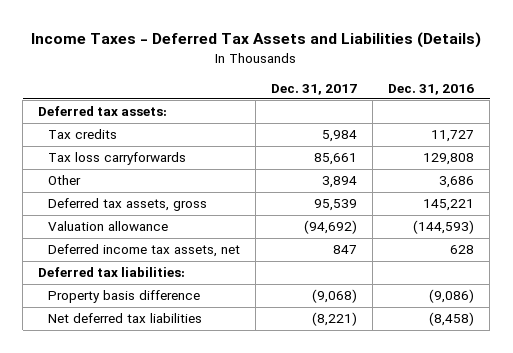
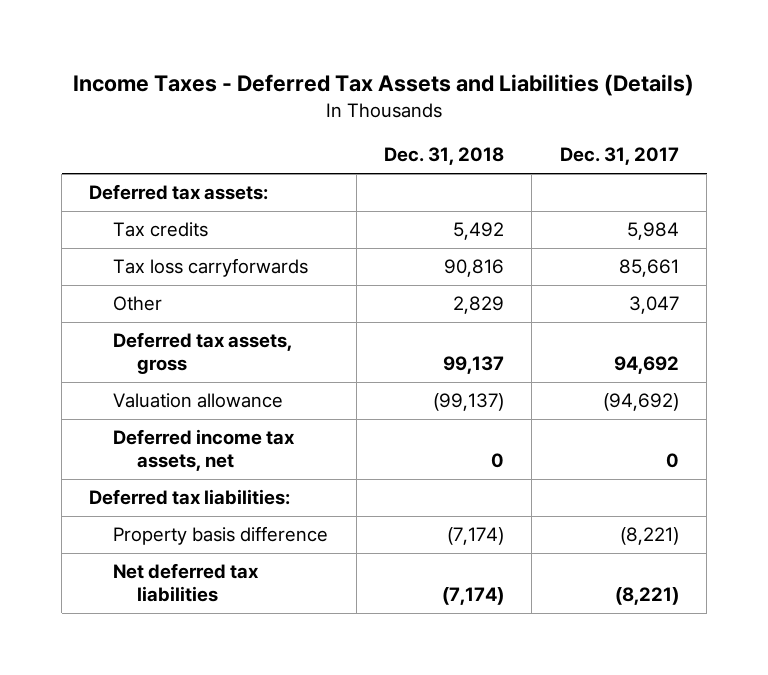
- | Dec. 31, 2017 | Dec. 31, 2016
+ | Dec. 31, 2018 | Dec. 31, 2017
- Other | 3,894 | 3,686
- Deferred tax assets, gross | 95,539 | 145,221
+ Other | 2,829 | 3,047
+ Deferred tax assets, gross | 99,137 | 94,692
- Deferred income tax assets, net | 847 | 628
+ Deferred income tax assets, net | 0 | 0
- Property basis difference | (9,068) | (9,086)
+ Property basis difference | (7,174) | (8,221)

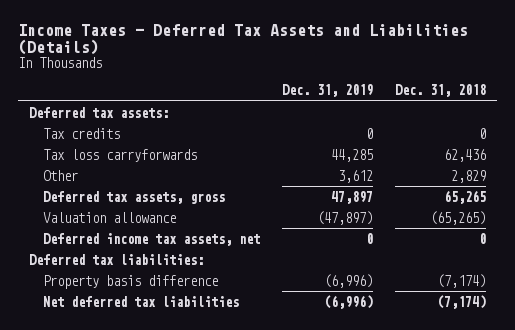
- | Dec. 31, 2018 | Dec. 31, 2017
+ | Dec. 31, 2019 | Dec. 31, 2018
- Tax credits | 5,492 | 5,984
- Tax loss carryforwards | 90,816 | 85,661
+ Tax credits | 0 | 0
+ Tax loss carryforwards | 44,285 | 62,436
- Deferred tax assets, gross | 99,137 | 94,692
- Valuation allowance | (99,137) | (94,692)
+ Deferred tax assets, gross | 47,897 | 65,265
+ Valuation allowance | (47,897) | (65,265)

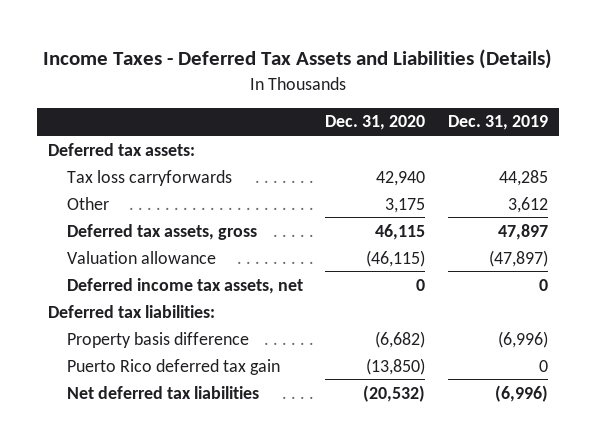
- | Dec. 31, 2019 | Dec. 31, 2018
+ | Dec. 31, 2020 | Dec. 31, 2019
- Tax credits | 0 | 0
+ Puerto Rico deferred tax gain | (13,850) | 0

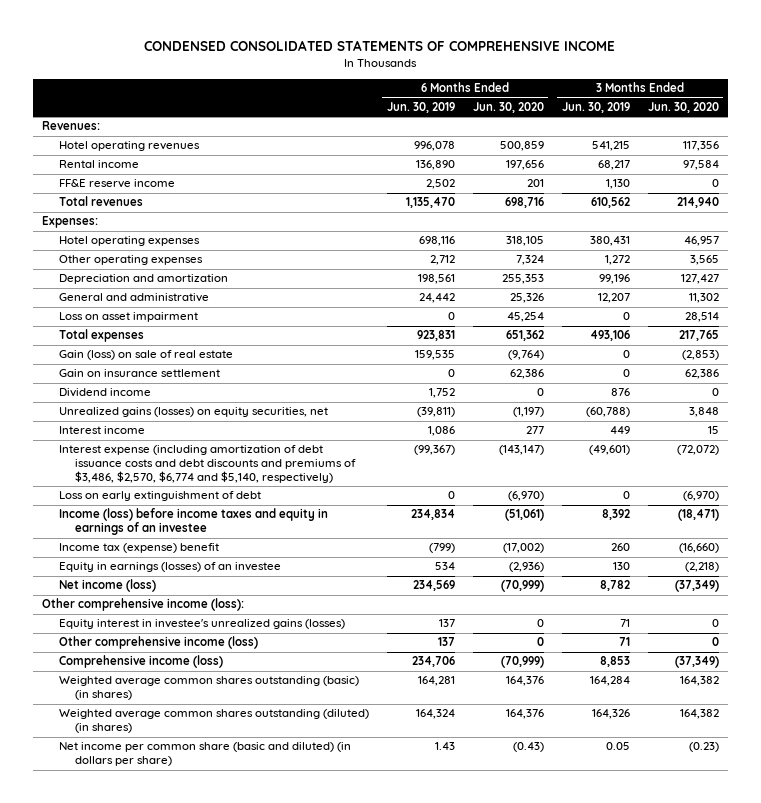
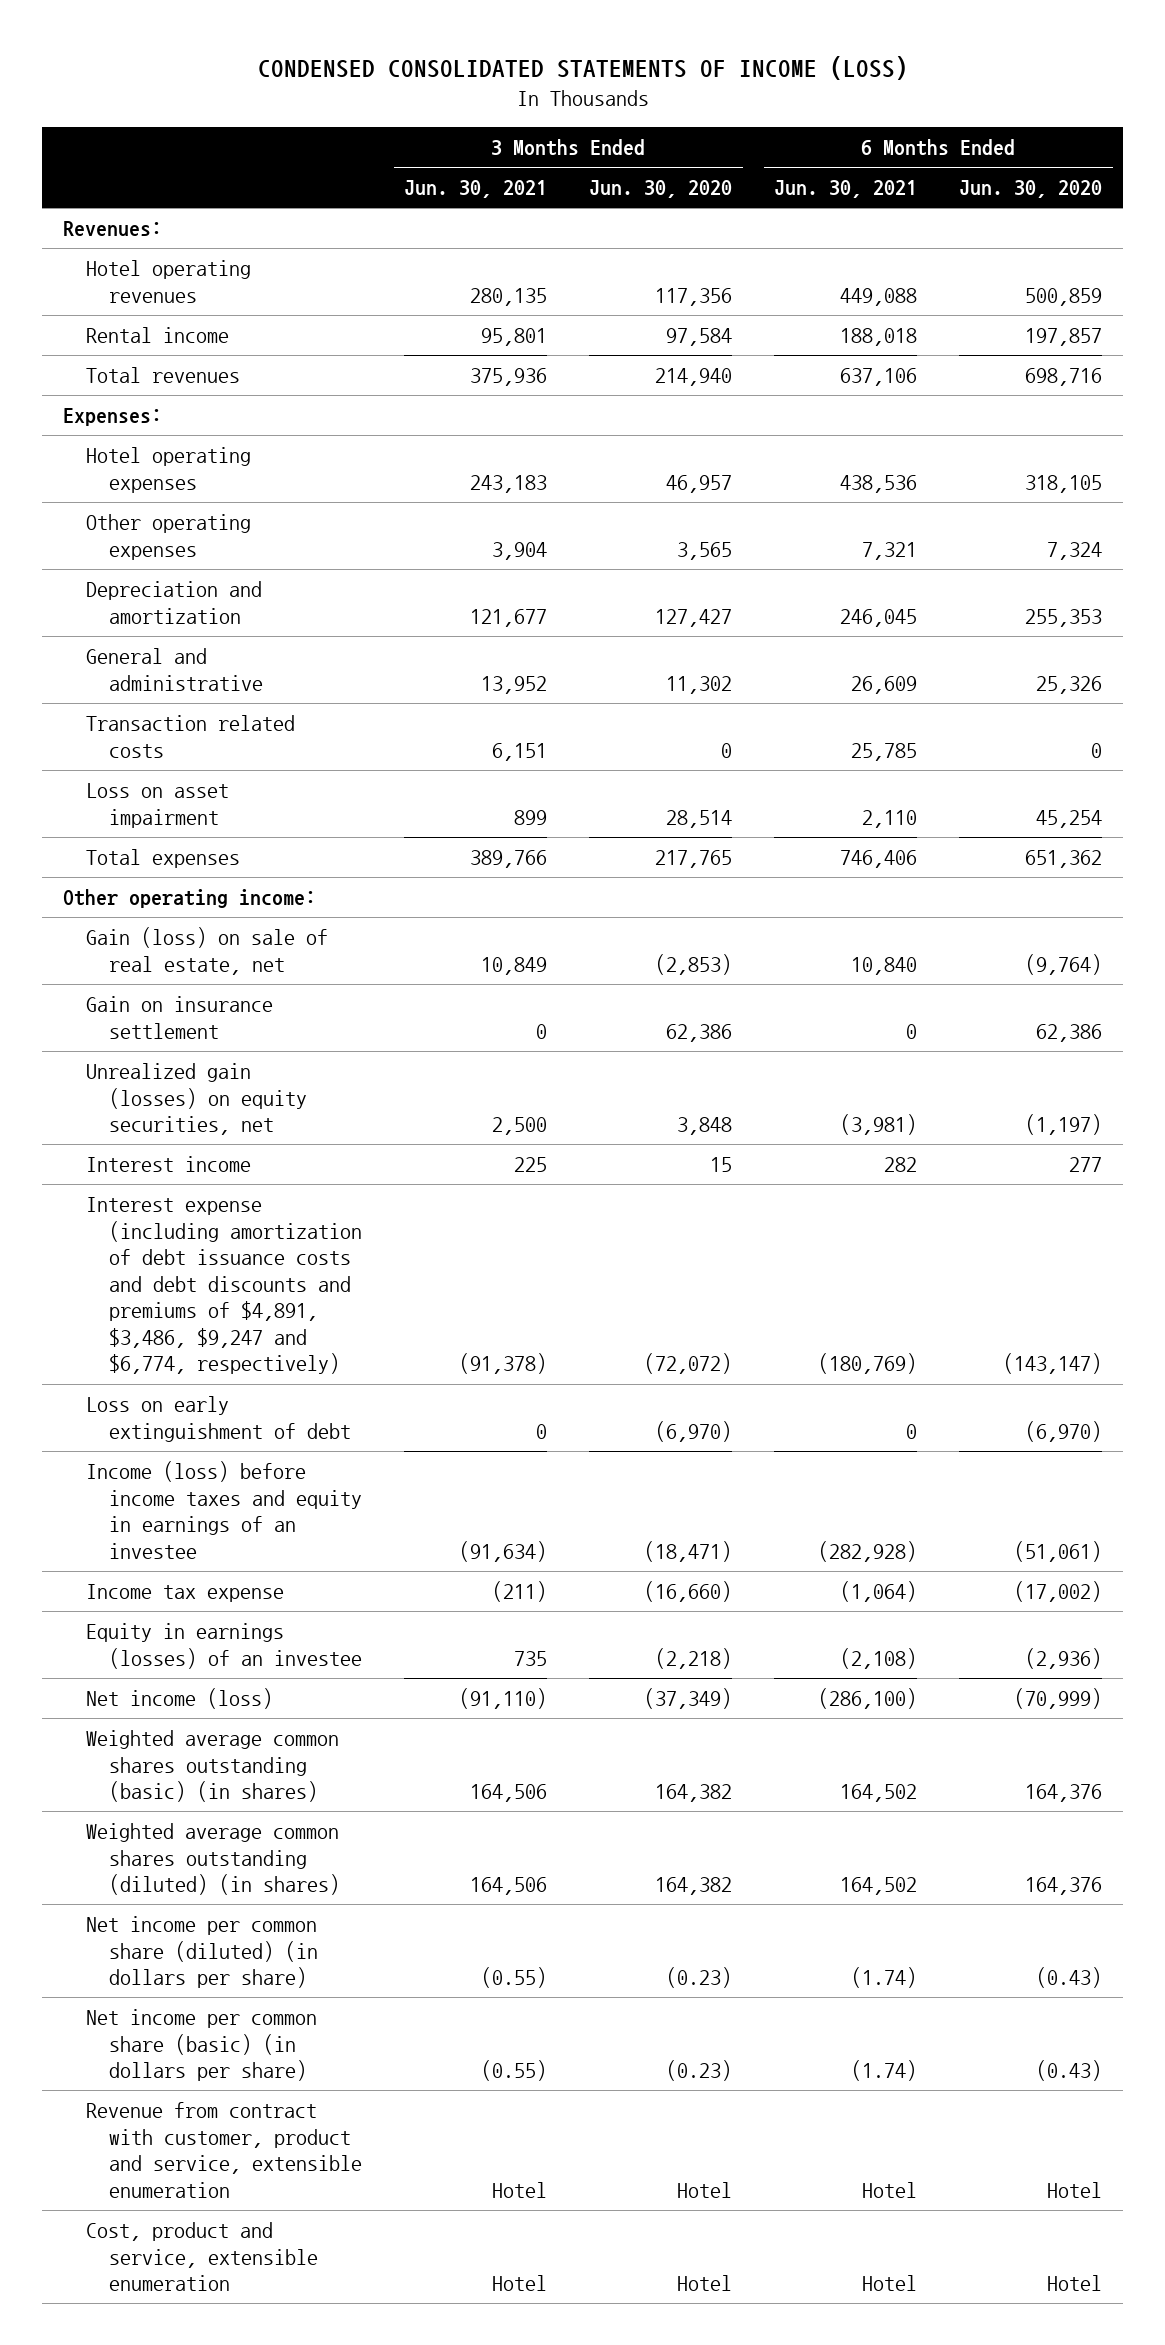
- CONDENSED CONSOLIDATED STATEMENTS OF COMPREHENSIVE INCOME
+ CONDENSED CONSOLIDATED STATEMENTS OF INCOME (LOSS)
- | 6 Months Ended Jun. 30, 2019 | 6 Months Ended Jun. 30, 2020 | 3 Months Ended Jun. 30, 2019 | 3 Months Ended Jun. 30, 2020
+ | 3 Months Ended Jun. 30, 2021 | 3 Months Ended Jun. 30, 2020 | 6 Months Ended Jun. 30, 2021 | 6 Months Ended Jun. 30, 2020
- Rental income | 136,890 | 197,656 | 68,217 | 97,584
- FF&E reserve income | 2,502 | 201 | 1,130 | 0
+ Rental income | 95,801 | 97,584 | 188,018 | 197,857
+ Transaction related costs | 6,151 | 0 | 25,785 | 0
- Gain (loss) on sale of real estate | 159,535 | (9,764) | 0 | (2,853)
+ Other operating income:
+ Gain (loss) on sale of real estate, net | 10,849 | (2,853) | 10,840 | (9,764)
- Dividend income | 1,752 | 0 | 876 | 0
- Unrealized gains (losses) on equity securities, net | (39,811) | (1,197) | (60,788) | 3,848
+ Unrealized gain (losses) on equity securities, net | 2,500 | 3,848 | (3,981) | (1,197)
- Interest expense (including amortization of debt issuance costs and debt discounts and premiums of $3,486, $2,570, $6,774 and $5,140, respectively) | (99,367) | (143,147) | (49,601) | (72,072)
+ Interest expense (including amortization of debt issuance costs and debt discounts and premiums of $4,891, $3,486, $9,247 and $6,774, respectively) | (91,378) | (72,072) | (180,769) | (143,147)
- Income tax (expense) benefit | (799) | (17,002) | 260 | (16,660)
+ Income tax expense | (211) | (16,660) | (1,064) | (17,002)
- Other comprehensive income (loss):
- Equity interest in investee's unrealized gains (losses) | 137 | 0 | 71 | 0
- Other comprehensive income (loss) | 137 | 0 | 71 | 0
- Comprehensive income (loss) | 234,706 | (70,999) | 8,853 | (37,349)
- Net income per common share (basic and diluted) (in dollars per share) | 1.43 | (0.43) | 0.05 | (0.23)
+ Net income per common share (diluted) (in dollars per share) | (0.55) | (0.23) | (1.74) | (0.43)
+ Net income per common share (basic) (in dollars per share) | (0.55) | (0.23) | (1.74) | (0.43)
+ Revenue from contract with customer, product and service, extensible enumeration | Hotel | Hotel | Hotel | Hotel
+ Cost, product and service, extensible enumeration | Hotel | Hotel | Hotel | Hotel

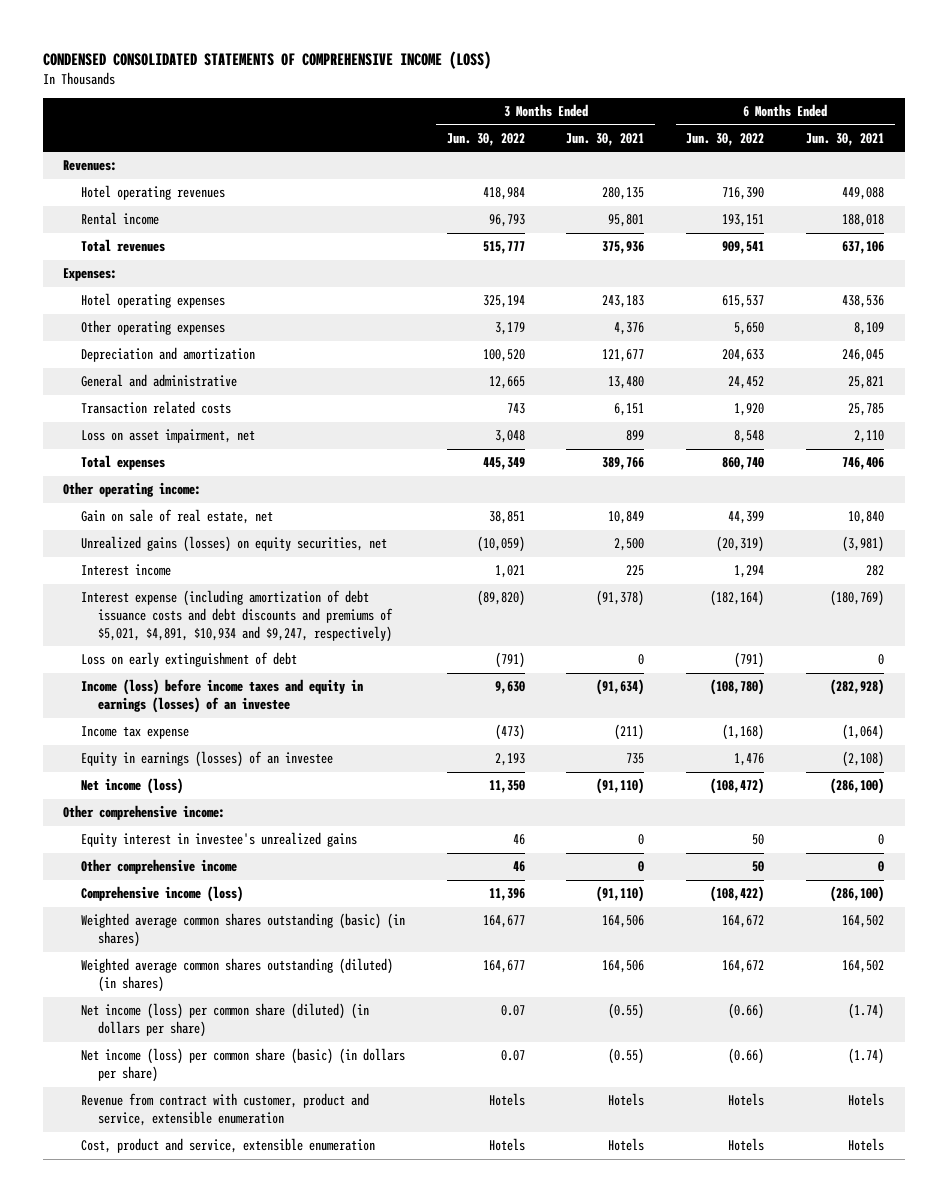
- CONDENSED CONSOLIDATED STATEMENTS OF INCOME (LOSS)
+ CONDENSED CONSOLIDATED STATEMENTS OF COMPREHENSIVE INCOME (LOSS)
- | 3 Months Ended Jun. 30, 2021 | 3 Months Ended Jun. 30, 2020 | 6 Months Ended Jun. 30, 2021 | 6 Months Ended Jun. 30, 2020
+ | 3 Months Ended Jun. 30, 2022 | 3 Months Ended Jun. 30, 2021 | 6 Months Ended Jun. 30, 2022 | 6 Months Ended Jun. 30, 2021
- Other operating expenses | 3,904 | 3,565 | 7,321 | 7,324
+ Other operating expenses | 3,179 | 4,376 | 5,650 | 8,109
- General and administrative | 13,952 | 11,302 | 26,609 | 25,326
+ General and administrative | 12,665 | 13,480 | 24,452 | 25,821
- Loss on asset impairment | 899 | 28,514 | 2,110 | 45,254
+ Loss on asset impairment, net | 3,048 | 899 | 8,548 | 2,110
- Gain (loss) on sale of real estate, net | 10,849 | (2,853) | 10,840 | (9,764)
- Gain on insurance settlement | 0 | 62,386 | 0 | 62,386
- Unrealized gain (losses) on equity securities, net | 2,500 | 3,848 | (3,981) | (1,197)
+ Gain on sale of real estate, net | 38,851 | 10,849 | 44,399 | 10,840
+ Unrealized gains (losses) on equity securities, net | (10,059) | 2,500 | (20,319) | (3,981)
- Interest expense (including amortization of debt issuance costs and debt discounts and premiums of $4,891, $3,486, $9,247 and $6,774, respectively) | (91,378) | (72,072) | (180,769) | (143,147)
+ Interest expense (including amortization of debt issuance costs and debt discounts and premiums of $5,021, $4,891, $10,934 and $9,247, respectively) | (89,820) | (91,378) | (182,164) | (180,769)
- Income (loss) before income taxes and equity in earnings of an investee | (91,634) | (18,471) | (282,928) | (51,061)
+ Income (loss) before income taxes and equity in earnings (losses) of an investee | 9,630 | (91,634) | (108,780) | (282,928)
+ Other comprehensive income:
+ Equity interest in investee's unrealized gains | 46 | 0 | 50 | 0
+ Other comprehensive income | 46 | 0 | 50 | 0
+ Comprehensive income (loss) | 11,396 | (91,110) | (108,422) | (286,100)
- Net income per common share (diluted) (in dollars per share) | (0.55) | (0.23) | (1.74) | (0.43)
- Net income per common share (basic) (in dollars per share) | (0.55) | (0.23) | (1.74) | (0.43)
- Revenue from contract with customer, product and service, extensible enumeration | Hotel | Hotel | Hotel | Hotel
- Cost, product and service, extensible enumeration | Hotel | Hotel | Hotel | Hotel
+ Net income (loss) per common share (diluted) (in dollars per share) | 0.07 | (0.55) | (0.66) | (1.74)
+ Net income (loss) per common share (basic) (in dollars per share) | 0.07 | (0.55) | (0.66) | (1.74)
+ Revenue from contract with customer, product and service, extensible enumeration | Hotels | Hotels | Hotels | Hotels
+ Cost, product and service, extensible enumeration | Hotels | Hotels | Hotels | Hotels

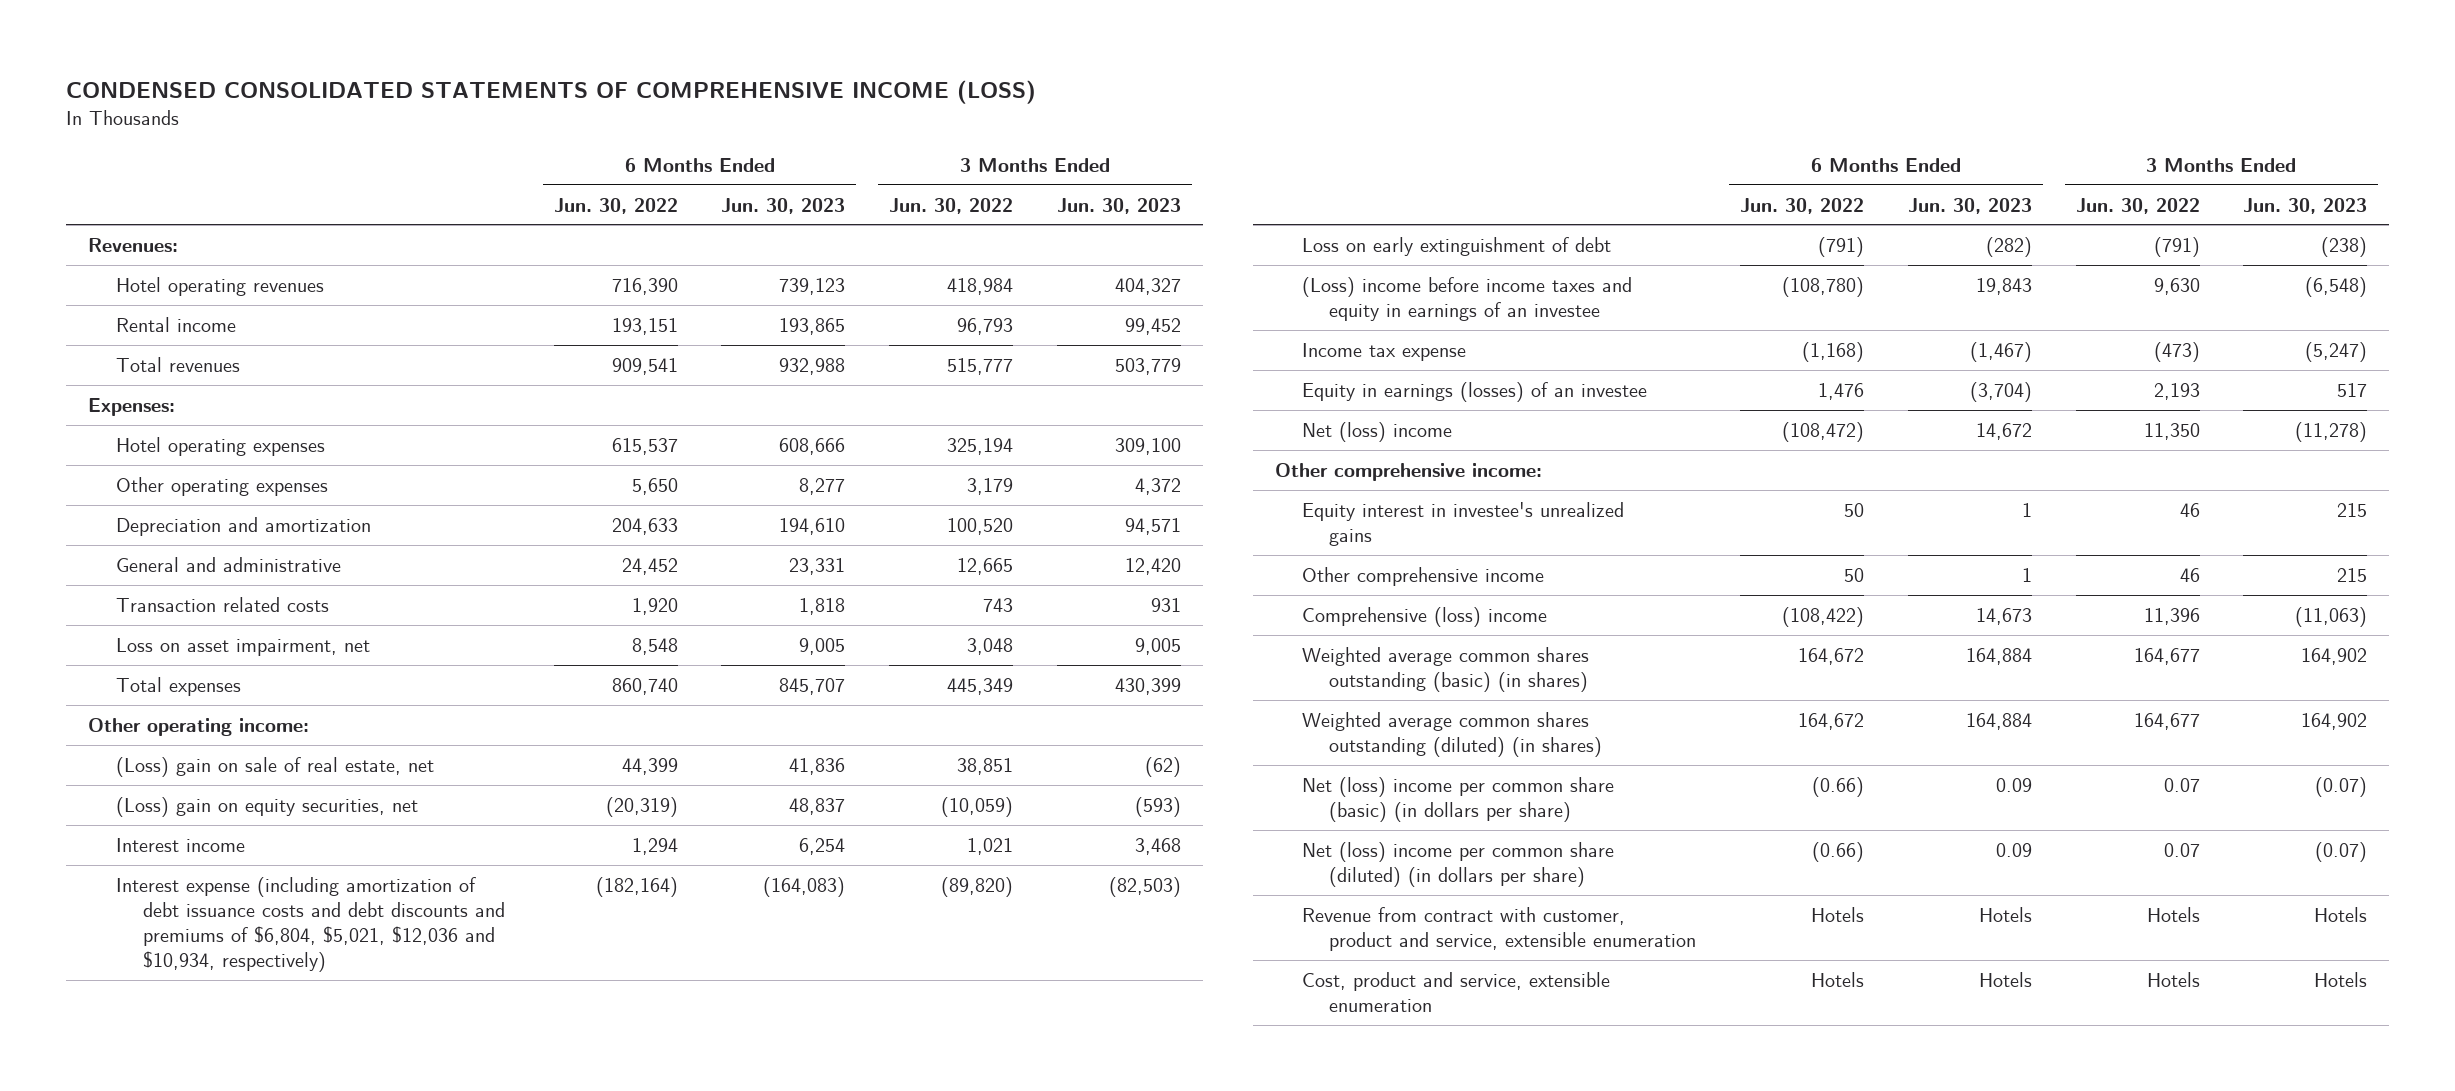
- | 3 Months Ended Jun. 30, 2022 | 3 Months Ended Jun. 30, 2021 | 6 Months Ended Jun. 30, 2022 | 6 Months Ended Jun. 30, 2021
+ | 6 Months Ended Jun. 30, 2022 | 6 Months Ended Jun. 30, 2023 | 3 Months Ended Jun. 30, 2022 | 3 Months Ended Jun. 30, 2023
- Gain on sale of real estate, net | 38,851 | 10,849 | 44,399 | 10,840
- Unrealized gains (losses) on equity securities, net | (10,059) | 2,500 | (20,319) | (3,981)
+ (Loss) gain on sale of real estate, net | 44,399 | 41,836 | 38,851 | (62)
+ (Loss) gain on equity securities, net | (20,319) | 48,837 | (10,059) | (593)
- Interest expense (including amortization of debt issuance costs and debt discounts and premiums of $5,021, $4,891, $10,934 and $9,247, respectively) | (89,820) | (91,378) | (182,164) | (180,769)
+ Interest expense (including amortization of debt issuance costs and debt discounts and premiums of $6,804, $5,021, $12,036 and $10,934, respectively) | (182,164) | (164,083) | (89,820) | (82,503)
- Income (loss) before income taxes and equity in earnings (losses) of an investee | 9,630 | (91,634) | (108,780) | (282,928)
+ (Loss) income before income taxes and equity in earnings of an investee | (108,780) | 19,843 | 9,630 | (6,548)
- Net income (loss) | 11,350 | (91,110) | (108,472) | (286,100)
+ Net (loss) income | (108,472) | 14,672 | 11,350 | (11,278)
- Comprehensive income (loss) | 11,396 | (91,110) | (108,422) | (286,100)
+ Comprehensive (loss) income | (108,422) | 14,673 | 11,396 | (11,063)
- Net income (loss) per common share (diluted) (in dollars per share) | 0.07 | (0.55) | (0.66) | (1.74)
- Net income (loss) per common share (basic) (in dollars per share) | 0.07 | (0.55) | (0.66) | (1.74)
+ Net (loss) income per common share (basic) (in dollars per share) | (0.66) | 0.09 | 0.07 | (0.07)
+ Net (loss) income per common share (diluted) (in dollars per share) | (0.66) | 0.09 | 0.07 | (0.07)

